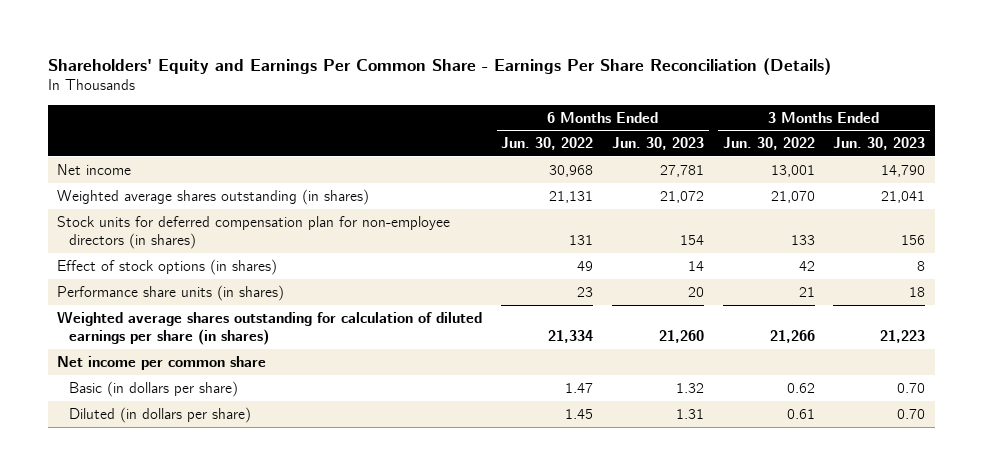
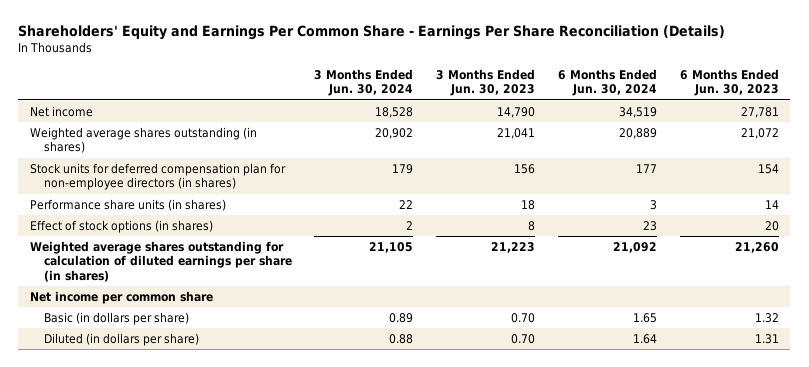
- | 6 Months Ended Jun. 30, 2022 | 6 Months Ended Jun. 30, 2023 | 3 Months Ended Jun. 30, 2022 | 3 Months Ended Jun. 30, 2023
+ | 3 Months Ended Jun. 30, 2024 | 3 Months Ended Jun. 30, 2023 | 6 Months Ended Jun. 30, 2024 | 6 Months Ended Jun. 30, 2023
- Effect of stock options (in shares) | 49 | 14 | 42 | 8
- Performance share units (in shares) | 23 | 20 | 21 | 18
+ Performance share units (in shares) | 22 | 18 | 3 | 14
+ Effect of stock options (in shares) | 2 | 8 | 23 | 20

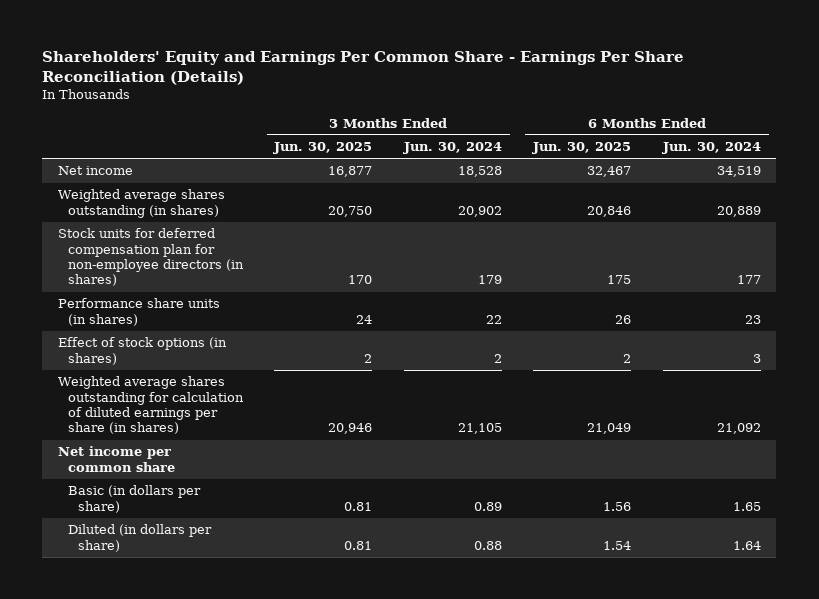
- | 3 Months Ended Jun. 30, 2024 | 3 Months Ended Jun. 30, 2023 | 6 Months Ended Jun. 30, 2024 | 6 Months Ended Jun. 30, 2023
+ | 3 Months Ended Jun. 30, 2025 | 3 Months Ended Jun. 30, 2024 | 6 Months Ended Jun. 30, 2025 | 6 Months Ended Jun. 30, 2024
- Performance share units (in shares) | 22 | 18 | 3 | 14
- Effect of stock options (in shares) | 2 | 8 | 23 | 20
+ Performance share units (in shares) | 24 | 22 | 26 | 23
+ Effect of stock options (in shares) | 2 | 2 | 2 | 3

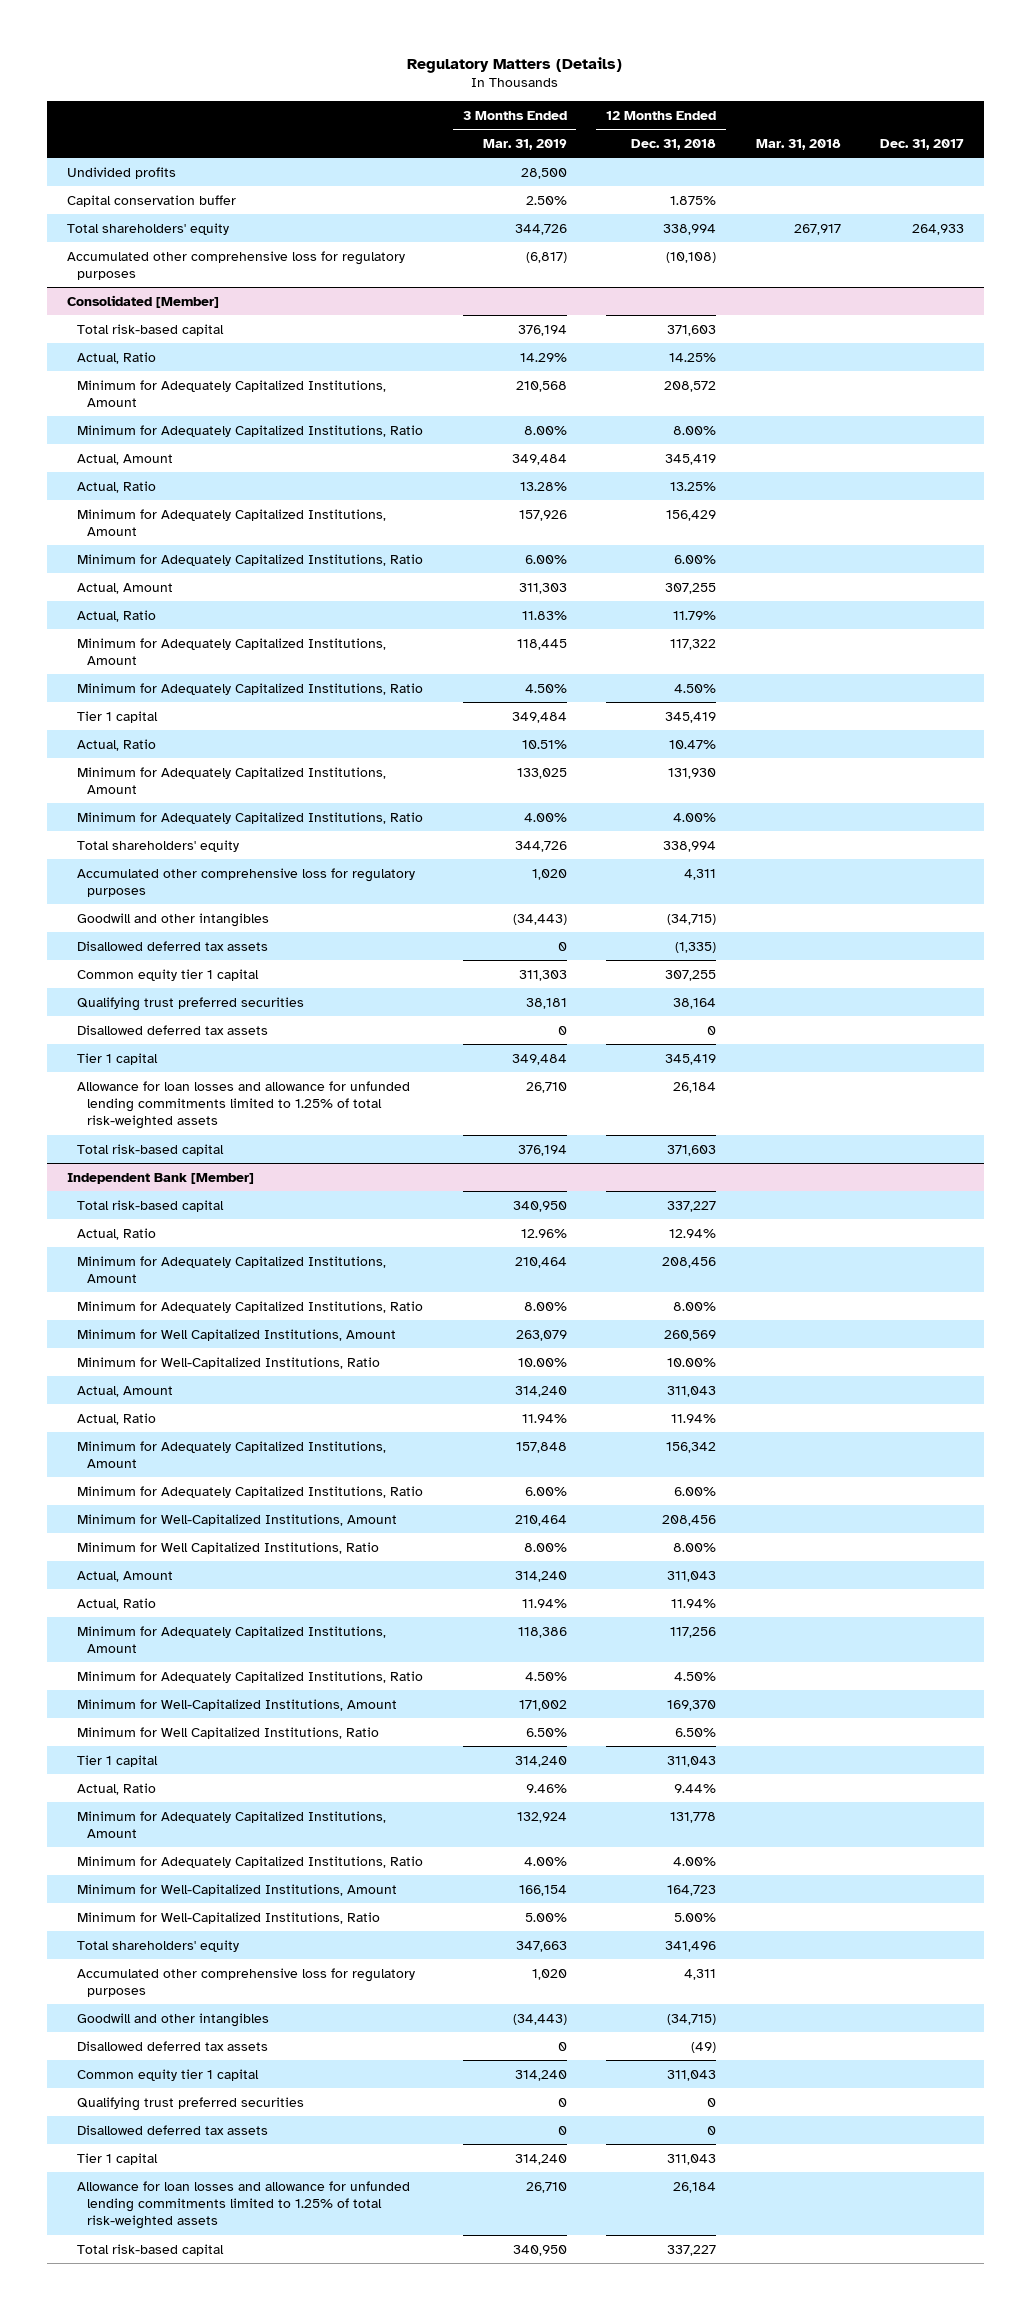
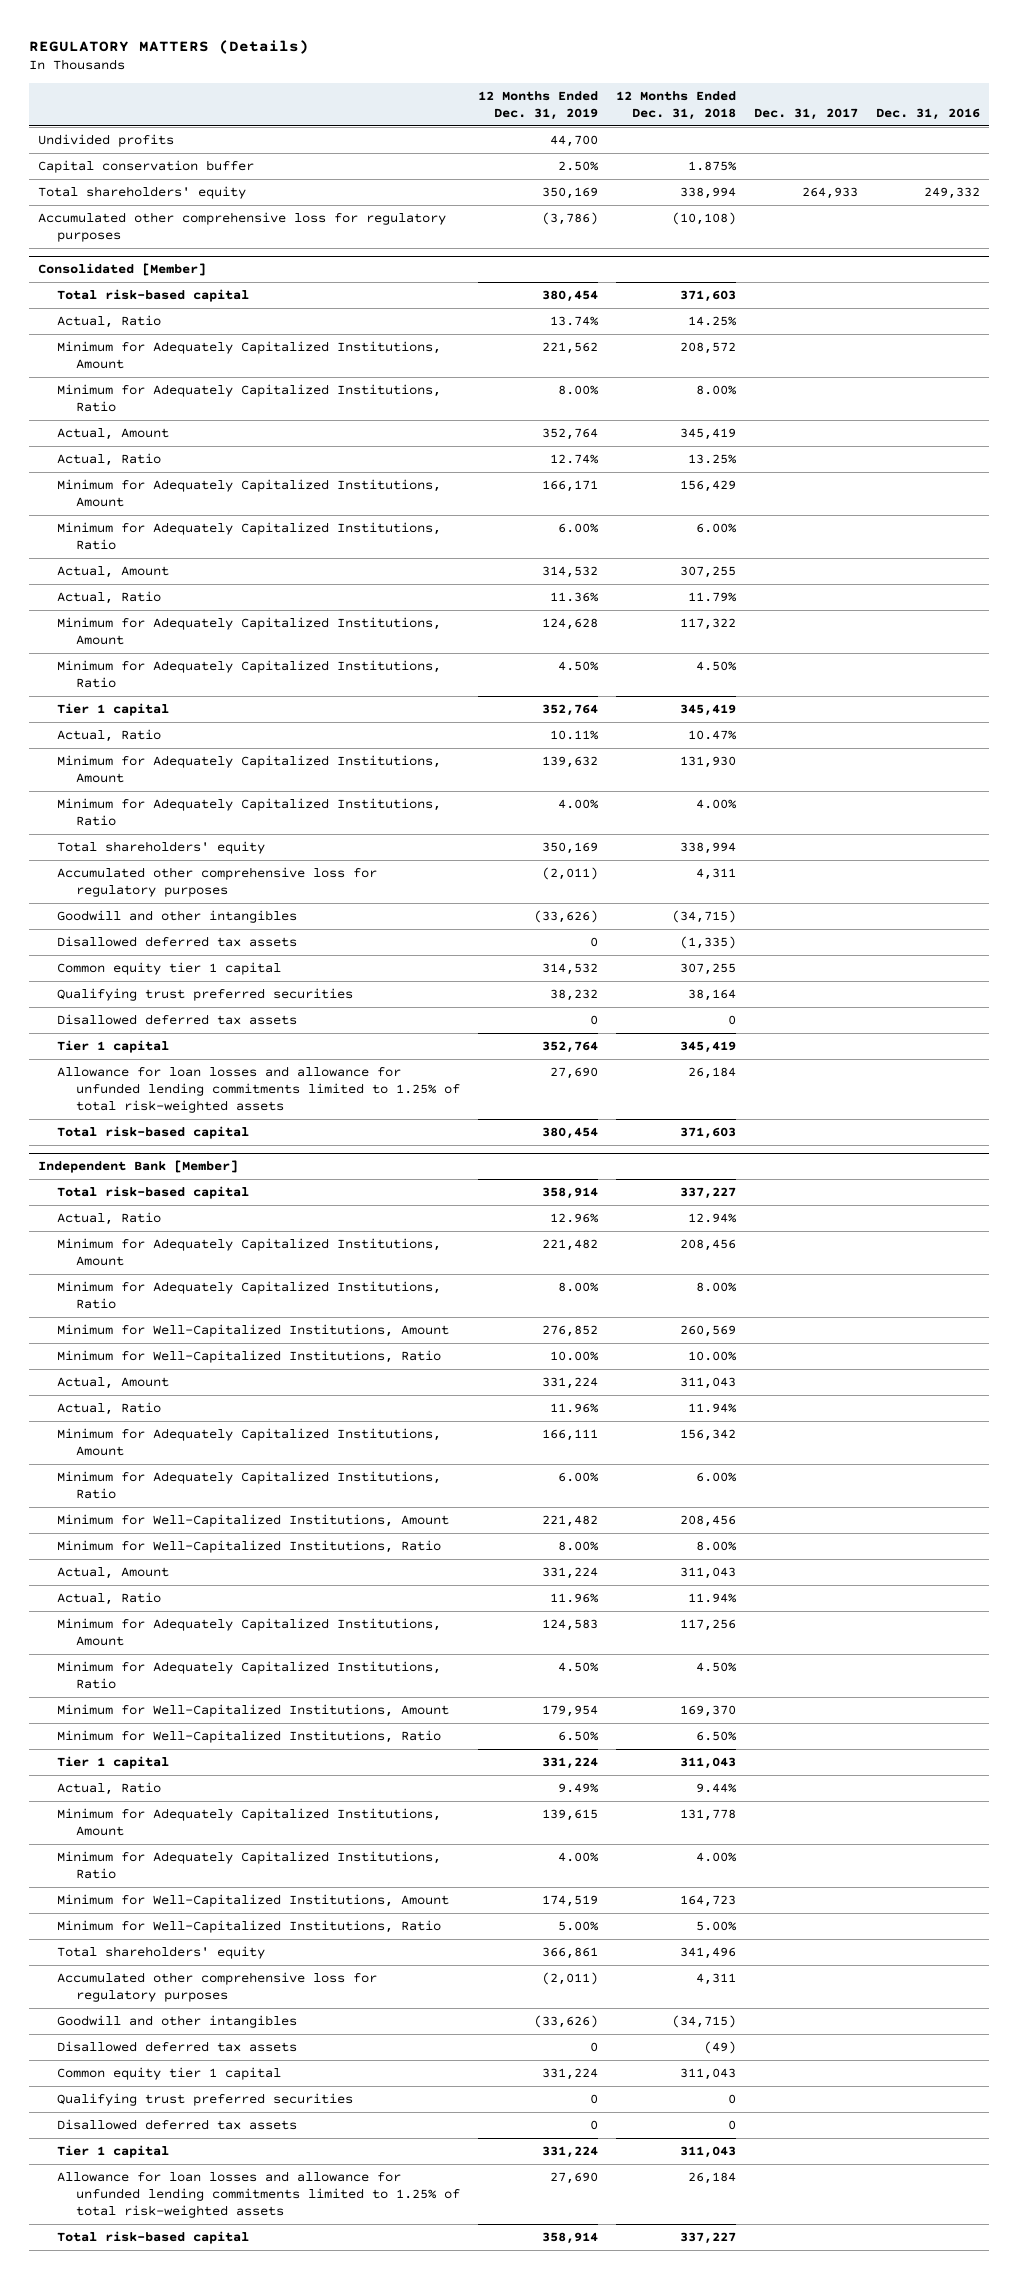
- Regulatory Matters (Details)
+ REGULATORY MATTERS (Details)
- | 3 Months Ended Mar. 31, 2019 | 12 Months Ended Dec. 31, 2018 | Mar. 31, 2018 | Dec. 31, 2017
+ | 12 Months Ended Dec. 31, 2019 | 12 Months Ended Dec. 31, 2018 | Dec. 31, 2017 | Dec. 31, 2016
@ Independent Bank [Member]
- Minimum for Well Capitalized Institutions, Amount | 263,079 | 260,569 | |
+ Minimum for Well-Capitalized Institutions, Amount | 276,852 | 260,569 | |
- Minimum for Well Capitalized Institutions, Ratio | 8.00% | 8.00% | |
+ Minimum for Well-Capitalized Institutions, Ratio | 8.00% | 8.00% | |
- Minimum for Well Capitalized Institutions, Ratio | 6.50% | 6.50% | |
+ Minimum for Well-Capitalized Institutions, Ratio | 6.50% | 6.50% | |

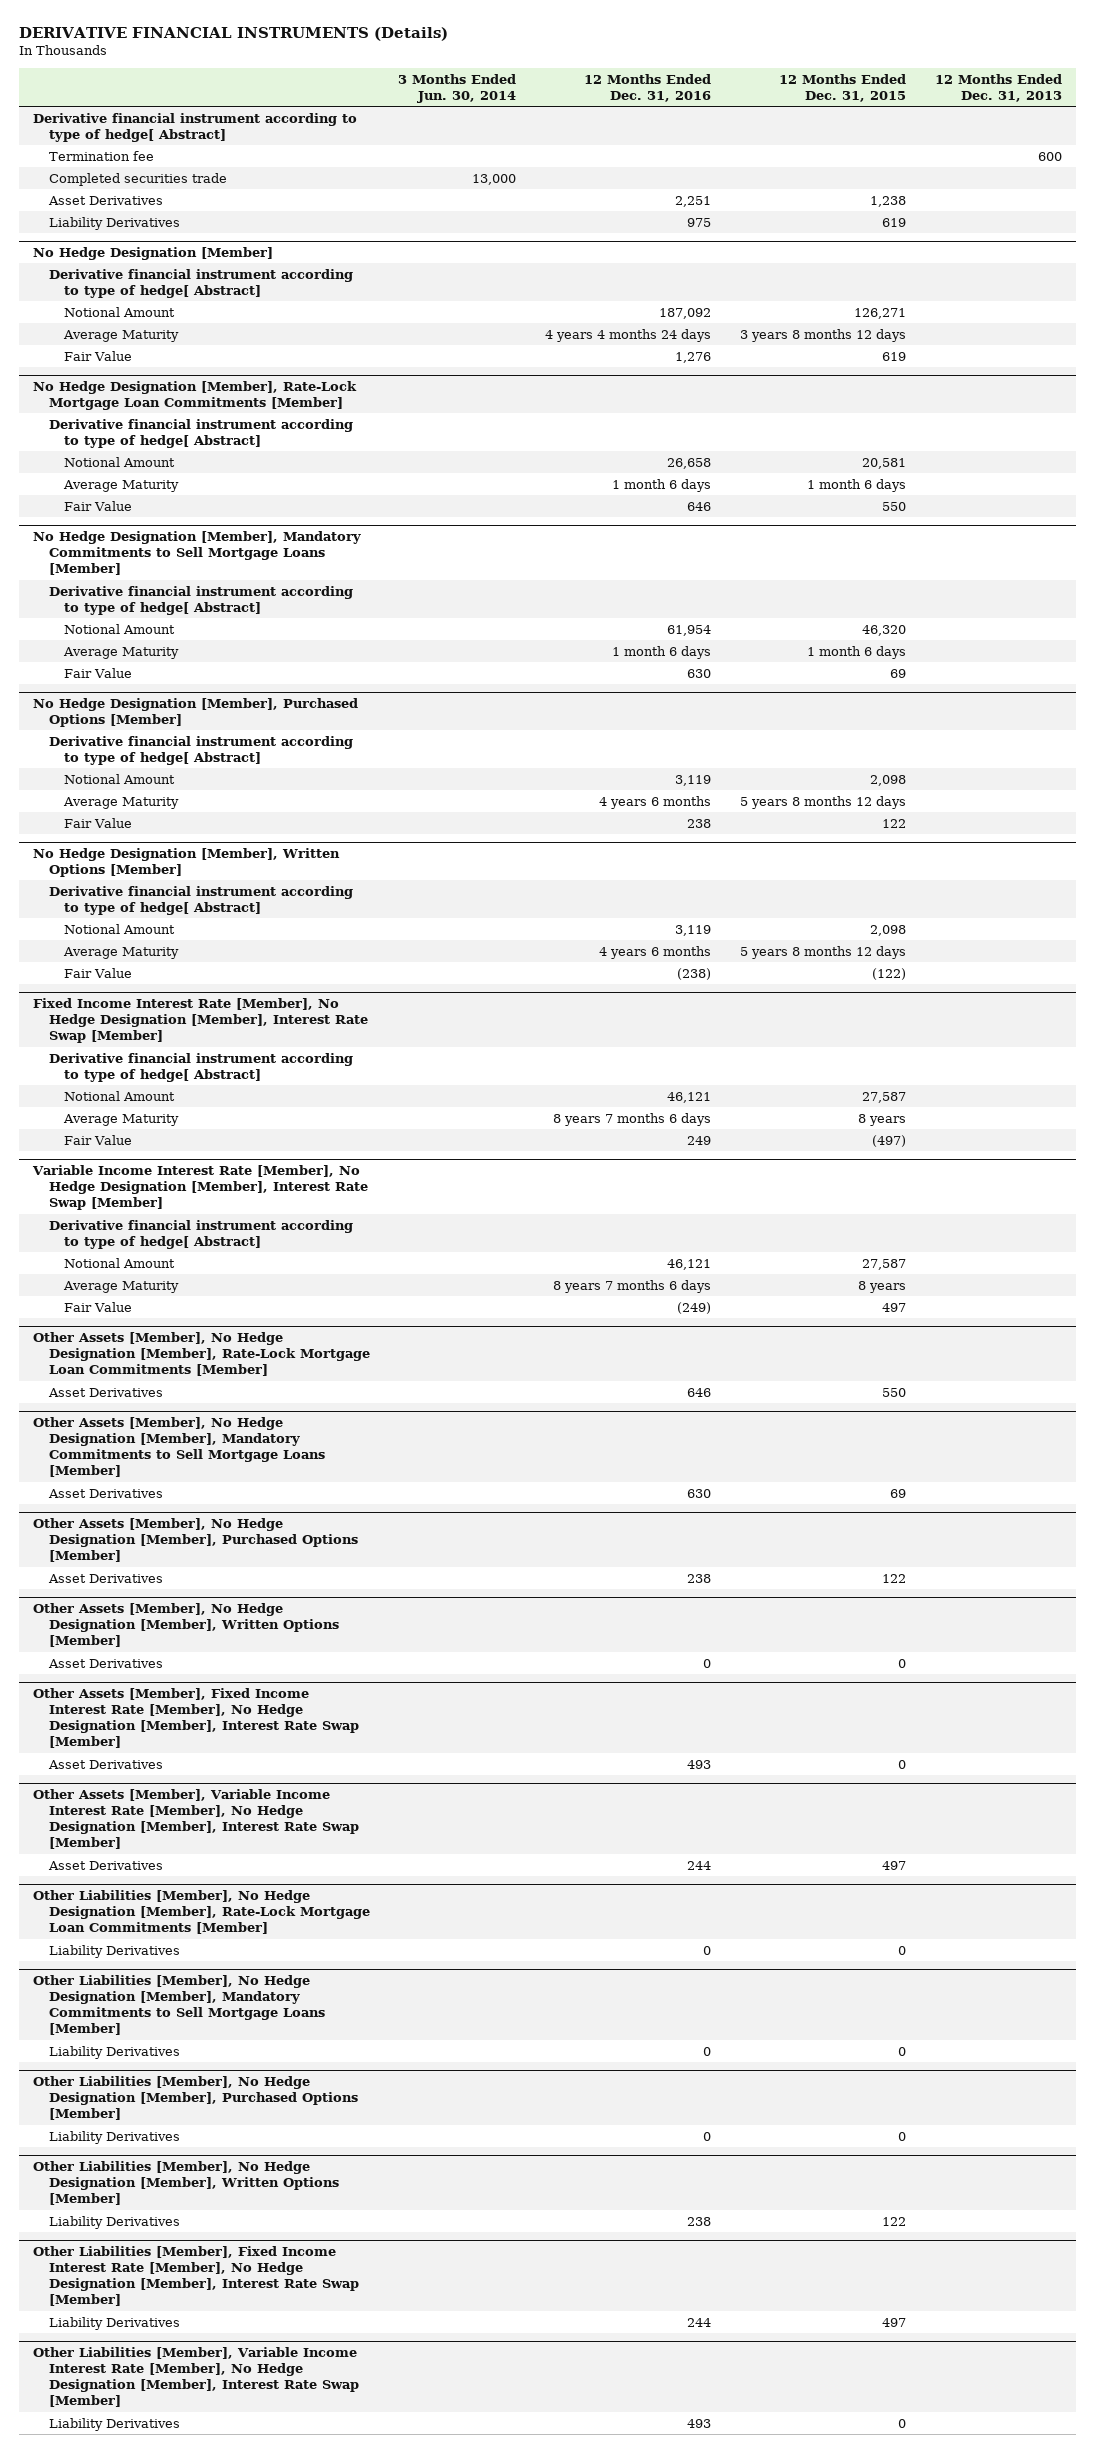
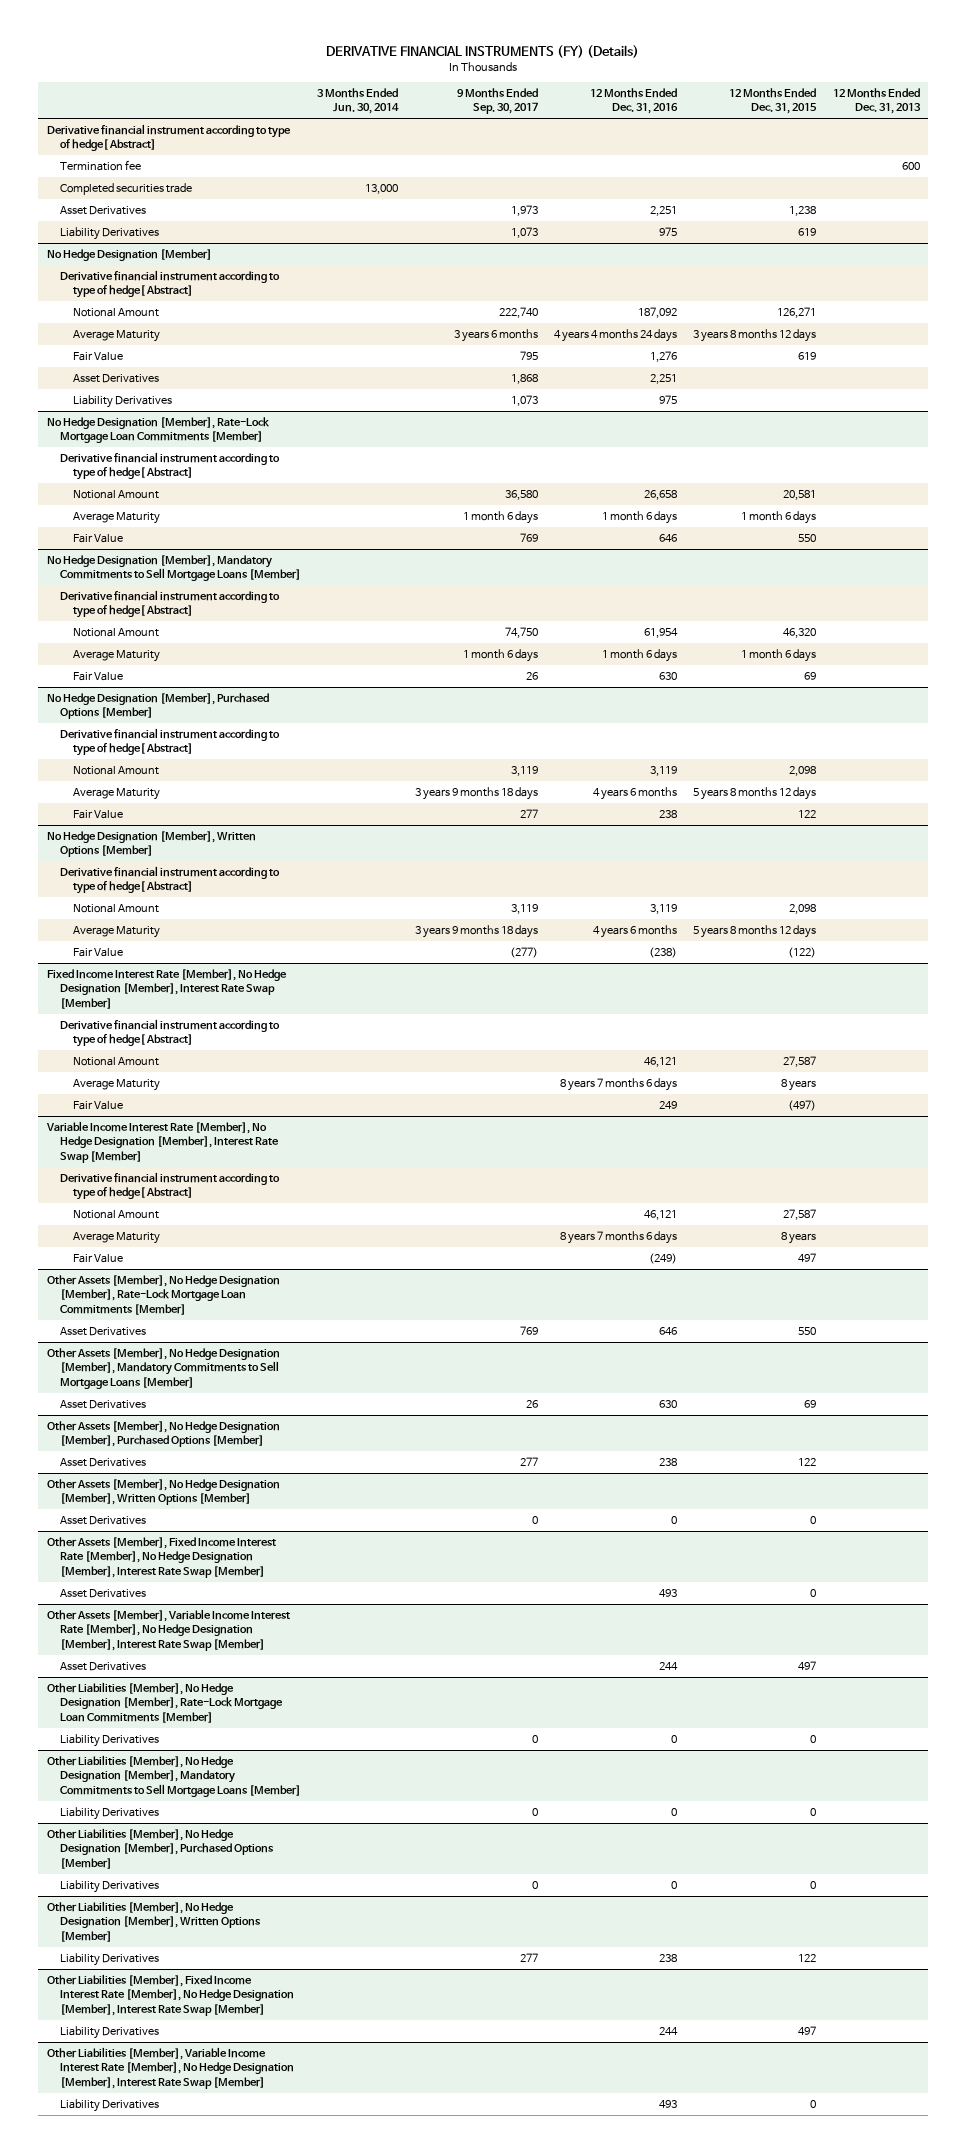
- DERIVATIVE FINANCIAL INSTRUMENTS (Details)
+ DERIVATIVE FINANCIAL INSTRUMENTS (FY) (Details)
- | 3 Months Ended Jun. 30, 2014 | 12 Months Ended Dec. 31, 2016 | 12 Months Ended Dec. 31, 2015 | 12 Months Ended Dec. 31, 2013
+ | 3 Months Ended Jun. 30, 2014 | 9 Months Ended Sep. 30, 2017 | 12 Months Ended Dec. 31, 2016 | 12 Months Ended Dec. 31, 2015 | 12 Months Ended Dec. 31, 2013
@ No Hedge Designation [Member]
+ Asset Derivatives | | 1,868 | 2,251 | |
+ Liability Derivatives | | 1,073 | 975 | |

